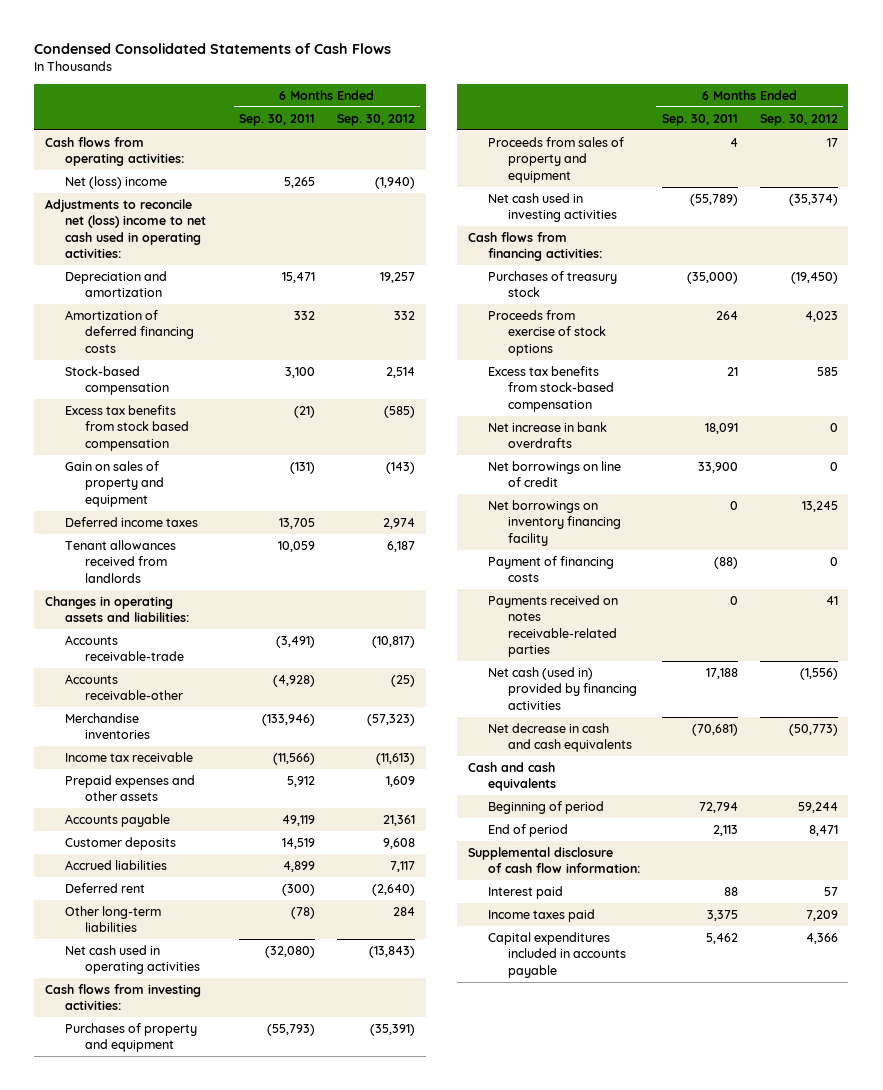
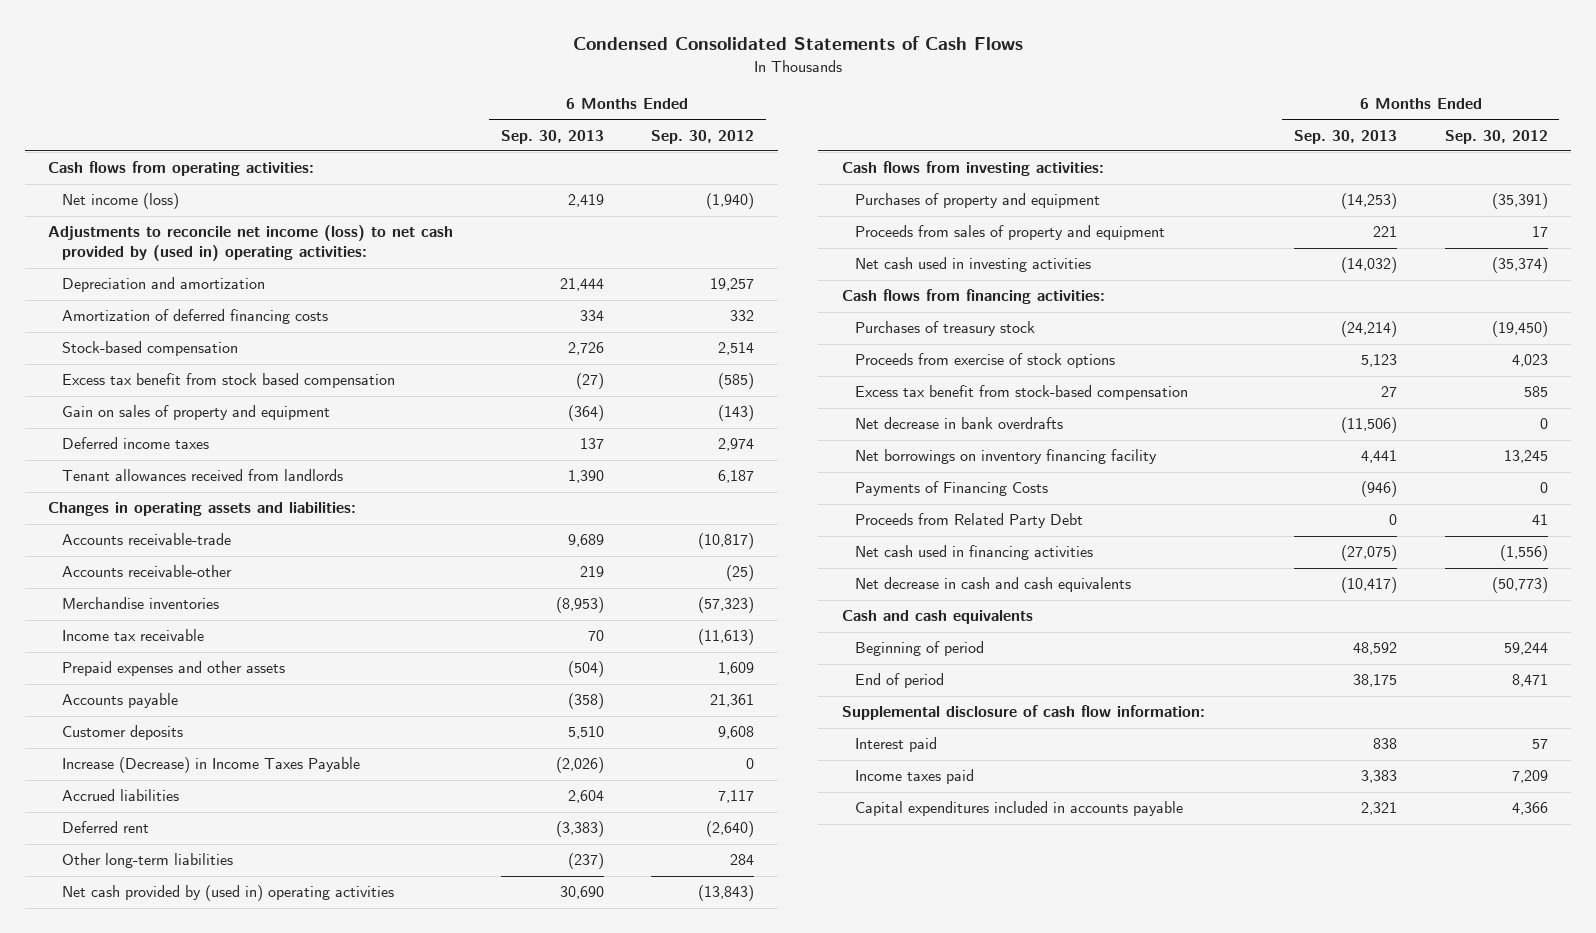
- | 6 Months Ended Sep. 30, 2011 | 6 Months Ended Sep. 30, 2012
+ | 6 Months Ended Sep. 30, 2013 | 6 Months Ended Sep. 30, 2012
- Net (loss) income | 5,265 | (1,940)
- Adjustments to reconcile net (loss) income to net cash used in operating activities:
+ Net income (loss) | 2,419 | (1,940)
+ Adjustments to reconcile net income (loss) to net cash provided by (used in) operating activities:
- Excess tax benefits from stock based compensation | (21) | (585)
+ Excess tax benefit from stock based compensation | (27) | (585)
+ Increase (Decrease) in Income Taxes Payable | (2,026) | 0
- Net cash used in operating activities | (32,080) | (13,843)
+ Net cash provided by (used in) operating activities | 30,690 | (13,843)
- Excess tax benefits from stock-based compensation | 21 | 585
- Net increase in bank overdrafts | 18,091 | 0
- Net borrowings on line of credit | 33,900 | 0
+ Excess tax benefit from stock-based compensation | 27 | 585
+ Net decrease in bank overdrafts | (11,506) | 0
- Payment of financing costs | (88) | 0
- Payments received on notes receivable-related parties | 0 | 41
- Net cash (used in) provided by financing activities | 17,188 | (1,556)
+ Payments of Financing Costs | (946) | 0
+ Proceeds from Related Party Debt | 0 | 41
+ Net cash used in financing activities | (27,075) | (1,556)

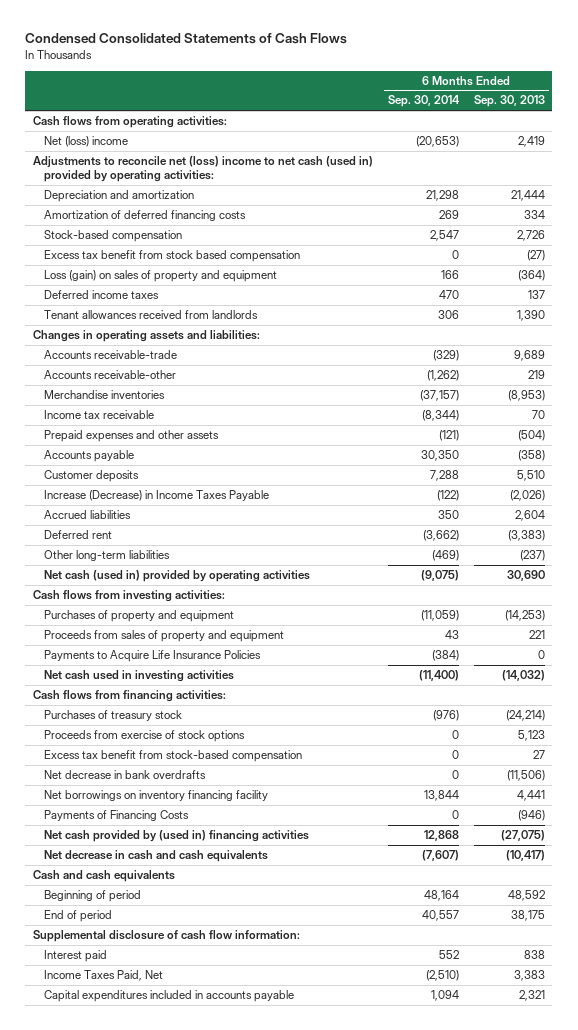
- | 6 Months Ended Sep. 30, 2013 | 6 Months Ended Sep. 30, 2012
+ | 6 Months Ended Sep. 30, 2014 | 6 Months Ended Sep. 30, 2013
- Net income (loss) | 2,419 | (1,940)
- Adjustments to reconcile net income (loss) to net cash provided by (used in) operating activities:
+ Net (loss) income | (20,653) | 2,419
+ Adjustments to reconcile net (loss) income to net cash (used in) provided by operating activities:
- Gain on sales of property and equipment | (364) | (143)
+ Loss (gain) on sales of property and equipment | 166 | (364)
- Net cash provided by (used in) operating activities | 30,690 | (13,843)
+ Net cash (used in) provided by operating activities | (9,075) | 30,690
+ Payments to Acquire Life Insurance Policies | (384) | 0
- Proceeds from Related Party Debt | 0 | 41
- Net cash used in financing activities | (27,075) | (1,556)
+ Net cash provided by (used in) financing activities | 12,868 | (27,075)
- Income taxes paid | 3,383 | 7,209
+ Income Taxes Paid, Net | (2,510) | 3,383

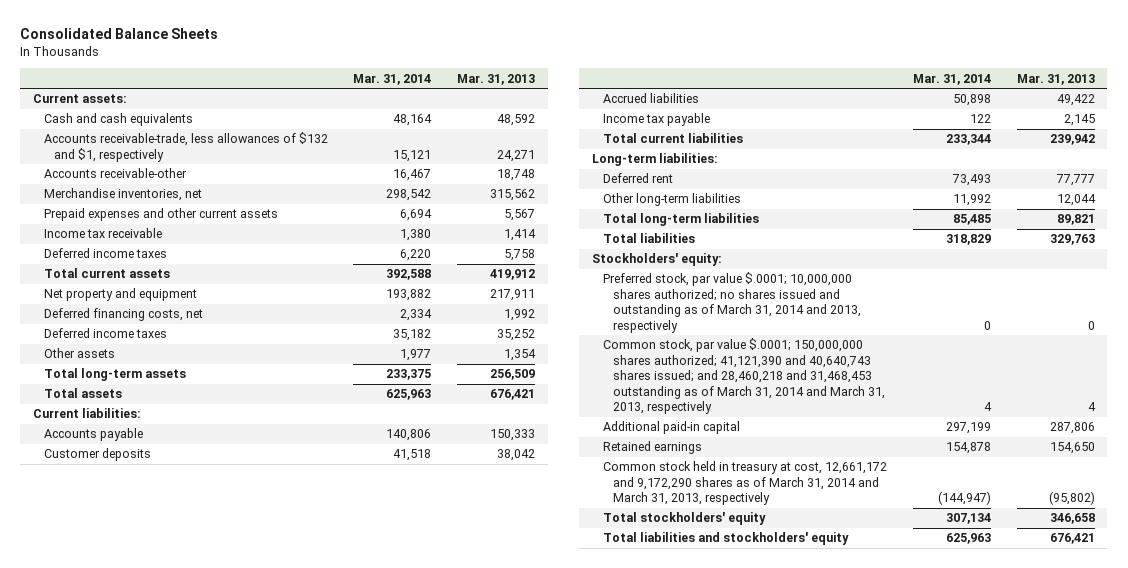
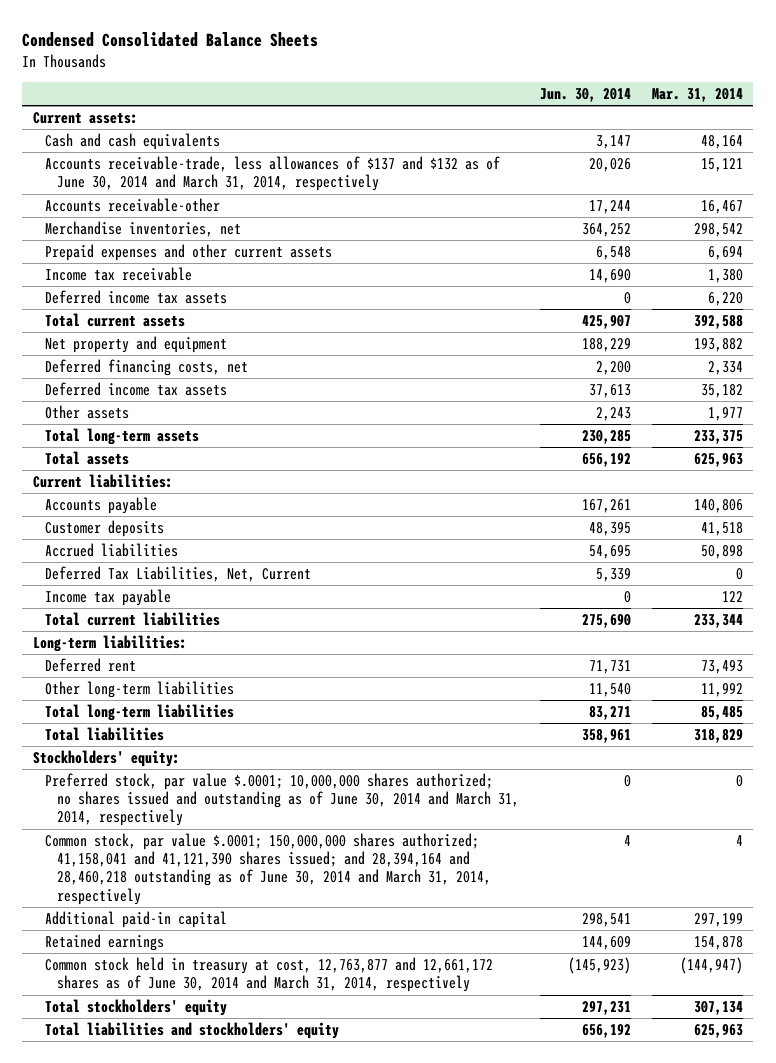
- Consolidated Balance Sheets
+ Condensed Consolidated Balance Sheets
- | Mar. 31, 2014 | Mar. 31, 2013
+ | Jun. 30, 2014 | Mar. 31, 2014
- Accounts receivable-trade, less allowances of $132 and $1, respectively | 15,121 | 24,271
+ Accounts receivable-trade, less allowances of $137 and $132 as of June 30, 2014 and March 31, 2014, respectively | 20,026 | 15,121
- Deferred income taxes | 6,220 | 5,758
+ Deferred income tax assets | 0 | 6,220
- Deferred income taxes | 35,182 | 35,252
+ Deferred income tax assets | 37,613 | 35,182
+ Deferred Tax Liabilities, Net, Current | 5,339 | 0
- Preferred stock, par value $.0001; 10,000,000 shares authorized; no shares issued and outstanding as of March 31, 2014 and 2013, respectively | 0 | 0
- Common stock, par value $.0001; 150,000,000 shares authorized; 41,121,390 and 40,640,743 shares issued; and 28,460,218 and 31,468,453 outstanding as of March 31, 2014 and March 31, 2013, respectively | 4 | 4
+ Preferred stock, par value $.0001; 10,000,000 shares authorized; no shares issued and outstanding as of June 30, 2014 and March 31, 2014, respectively | 0 | 0
+ Common stock, par value $.0001; 150,000,000 shares authorized; 41,158,041 and 41,121,390 shares issued; and 28,394,164 and 28,460,218 outstanding as of June 30, 2014 and March 31, 2014, respectively | 4 | 4
- Common stock held in treasury at cost, 12,661,172 and 9,172,290 shares as of March 31, 2014 and March 31, 2013, respectively | (144,947) | (95,802)
+ Common stock held in treasury at cost, 12,763,877 and 12,661,172 shares as of June 30, 2014 and March 31, 2014, respectively | (145,923) | (144,947)

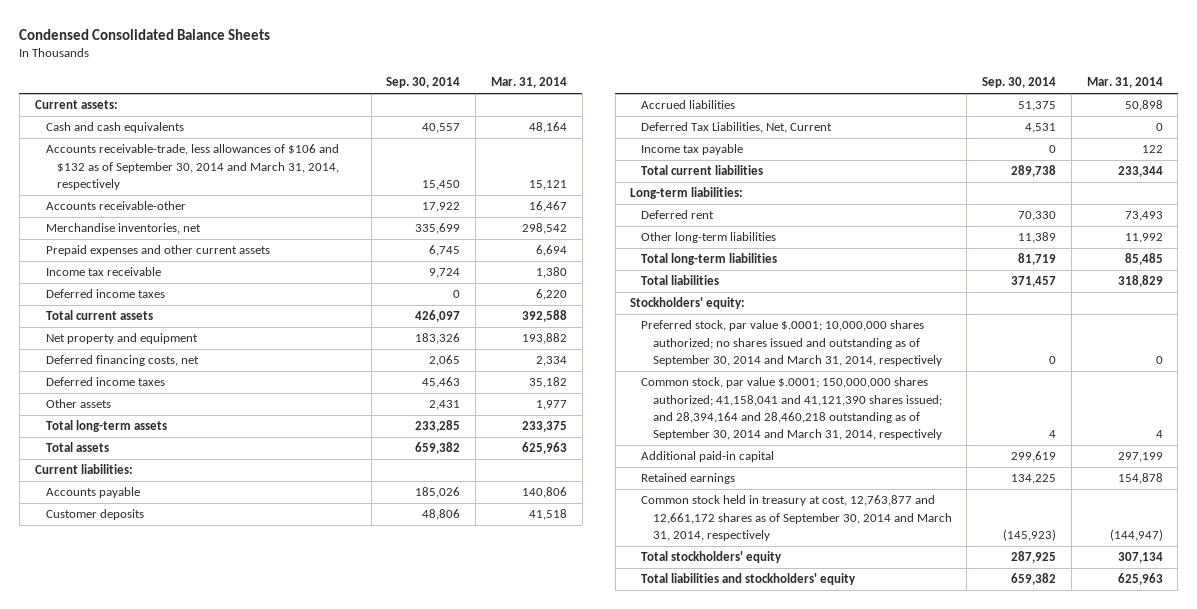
- | Jun. 30, 2014 | Mar. 31, 2014
+ | Sep. 30, 2014 | Mar. 31, 2014
- Accounts receivable-trade, less allowances of $137 and $132 as of June 30, 2014 and March 31, 2014, respectively | 20,026 | 15,121
+ Accounts receivable-trade, less allowances of $106 and $132 as of September 30, 2014 and March 31, 2014, respectively | 15,450 | 15,121
- Deferred income tax assets | 0 | 6,220
+ Deferred income taxes | 0 | 6,220
- Deferred income tax assets | 37,613 | 35,182
+ Deferred income taxes | 45,463 | 35,182
- Preferred stock, par value $.0001; 10,000,000 shares authorized; no shares issued and outstanding as of June 30, 2014 and March 31, 2014, respectively | 0 | 0
- Common stock, par value $.0001; 150,000,000 shares authorized; 41,158,041 and 41,121,390 shares issued; and 28,394,164 and 28,460,218 outstanding as of June 30, 2014 and March 31, 2014, respectively | 4 | 4
+ Preferred stock, par value $.0001; 10,000,000 shares authorized; no shares issued and outstanding as of September 30, 2014 and March 31, 2014, respectively | 0 | 0
+ Common stock, par value $.0001; 150,000,000 shares authorized; 41,158,041 and 41,121,390 shares issued; and 28,394,164 and 28,460,218 outstanding as of September 30, 2014 and March 31, 2014, respectively | 4 | 4
- Common stock held in treasury at cost, 12,763,877 and 12,661,172 shares as of June 30, 2014 and March 31, 2014, respectively | (145,923) | (144,947)
+ Common stock held in treasury at cost, 12,763,877 and 12,661,172 shares as of September 30, 2014 and March 31, 2014, respectively | (145,923) | (144,947)

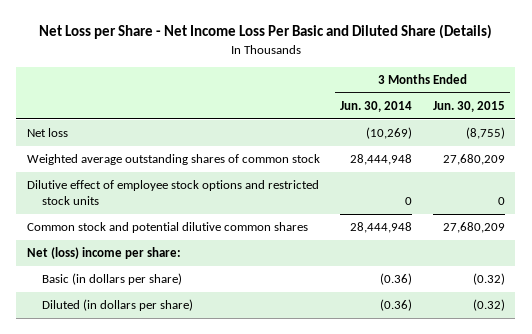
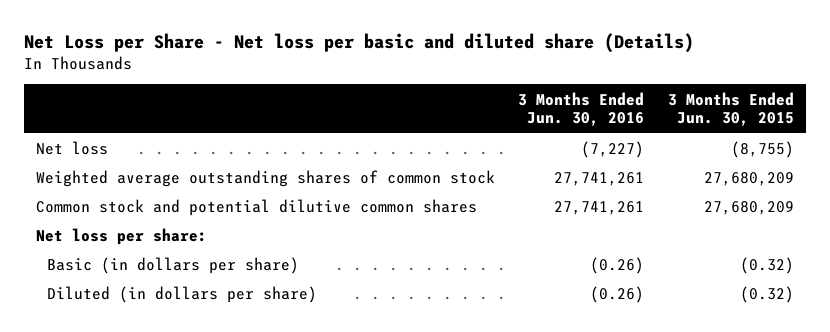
- Net Loss per Share - Net Income Loss Per Basic and Diluted Share (Details)
+ Net Loss per Share - Net loss per basic and diluted share (Details)
- | 3 Months Ended Jun. 30, 2014 | 3 Months Ended Jun. 30, 2015
+ | 3 Months Ended Jun. 30, 2016 | 3 Months Ended Jun. 30, 2015
- Dilutive effect of employee stock options and restricted stock units | 0 | 0
- Net (loss) income per share:
+ Net loss per share:

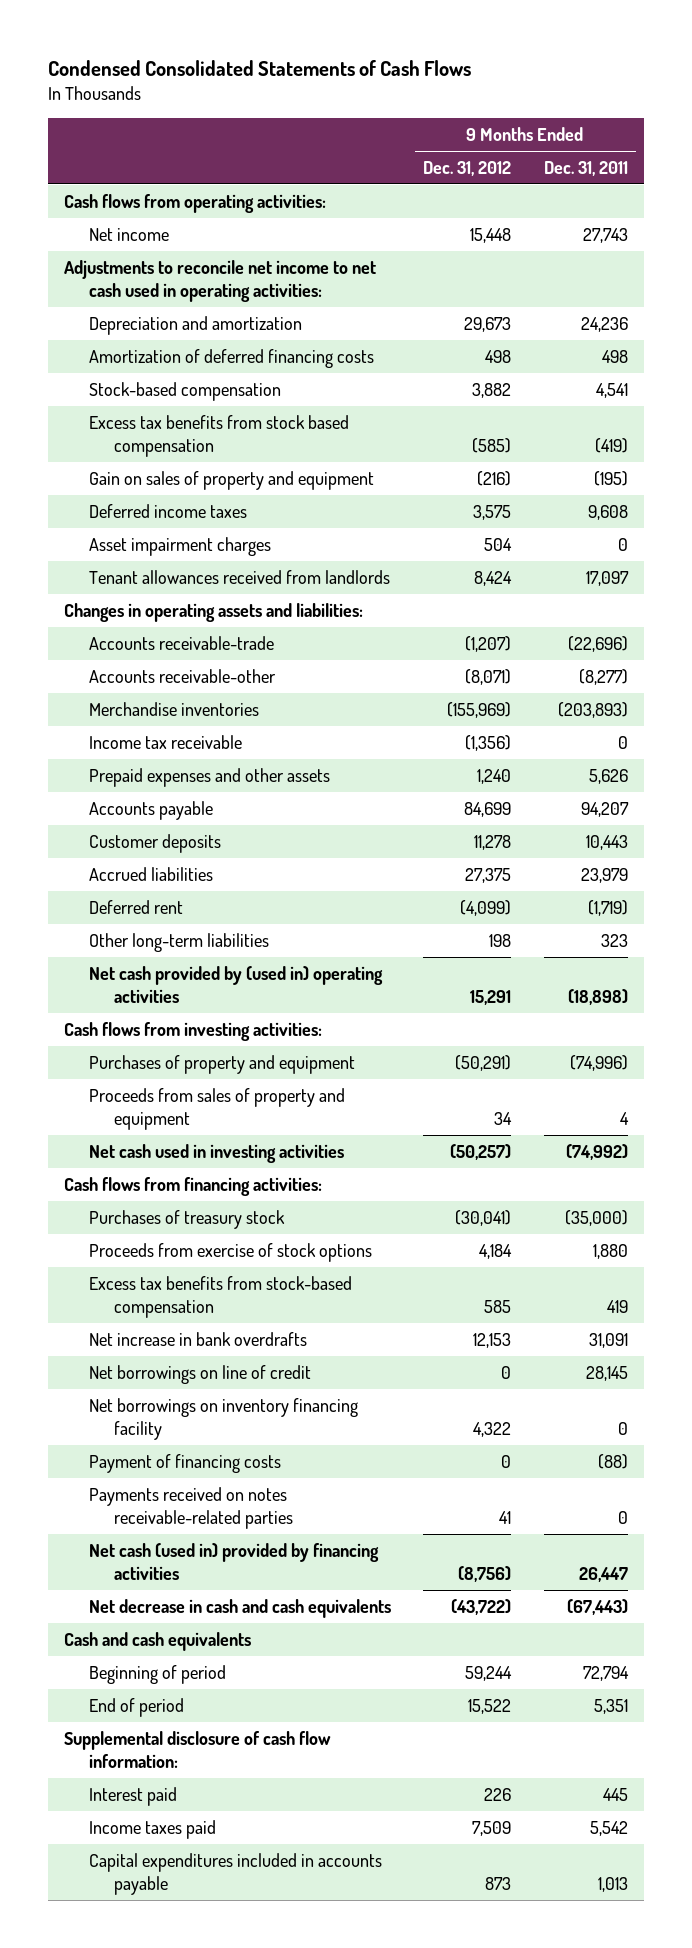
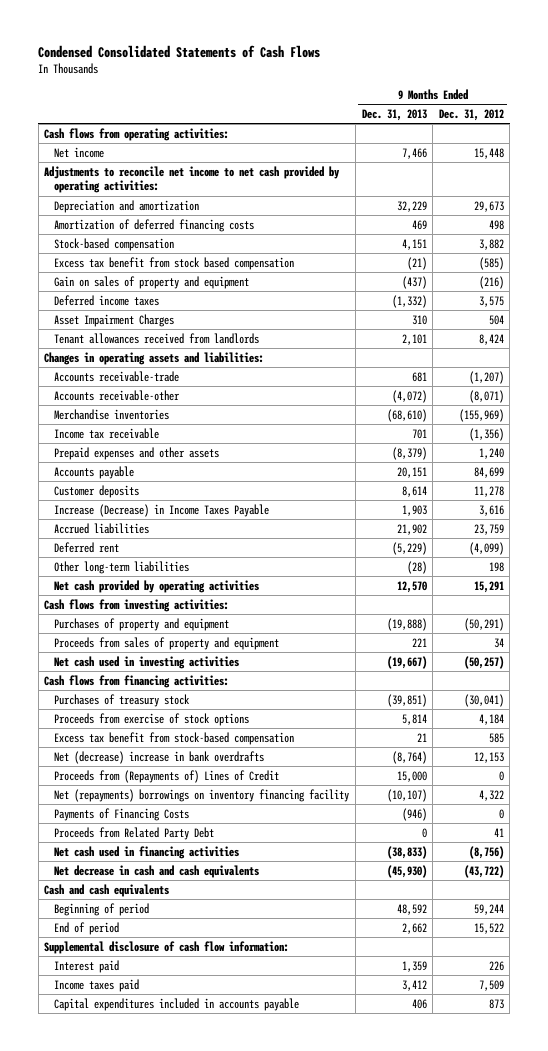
- | 9 Months Ended Dec. 31, 2012 | 9 Months Ended Dec. 31, 2011
+ | 9 Months Ended Dec. 31, 2013 | 9 Months Ended Dec. 31, 2012
- Adjustments to reconcile net income to net cash used in operating activities:
+ Adjustments to reconcile net income to net cash provided by operating activities:
- Excess tax benefits from stock based compensation | (585) | (419)
+ Excess tax benefit from stock based compensation | (21) | (585)
- Asset impairment charges | 504 | 0
+ Asset Impairment Charges | 310 | 504
- Accrued liabilities | 27,375 | 23,979
+ Increase (Decrease) in Income Taxes Payable | 1,903 | 3,616
+ Accrued liabilities | 21,902 | 23,759
- Net cash provided by (used in) operating activities | 15,291 | (18,898)
+ Net cash provided by operating activities | 12,570 | 15,291
- Excess tax benefits from stock-based compensation | 585 | 419
- Net increase in bank overdrafts | 12,153 | 31,091
- Net borrowings on line of credit | 0 | 28,145
- Net borrowings on inventory financing facility | 4,322 | 0
- Payment of financing costs | 0 | (88)
- Payments received on notes receivable-related parties | 41 | 0
- Net cash (used in) provided by financing activities | (8,756) | 26,447
+ Excess tax benefit from stock-based compensation | 21 | 585
+ Net (decrease) increase in bank overdrafts | (8,764) | 12,153
+ Proceeds from (Repayments of) Lines of Credit | 15,000 | 0
+ Net (repayments) borrowings on inventory financing facility | (10,107) | 4,322
+ Payments of Financing Costs | (946) | 0
+ Proceeds from Related Party Debt | 0 | 41
+ Net cash used in financing activities | (38,833) | (8,756)

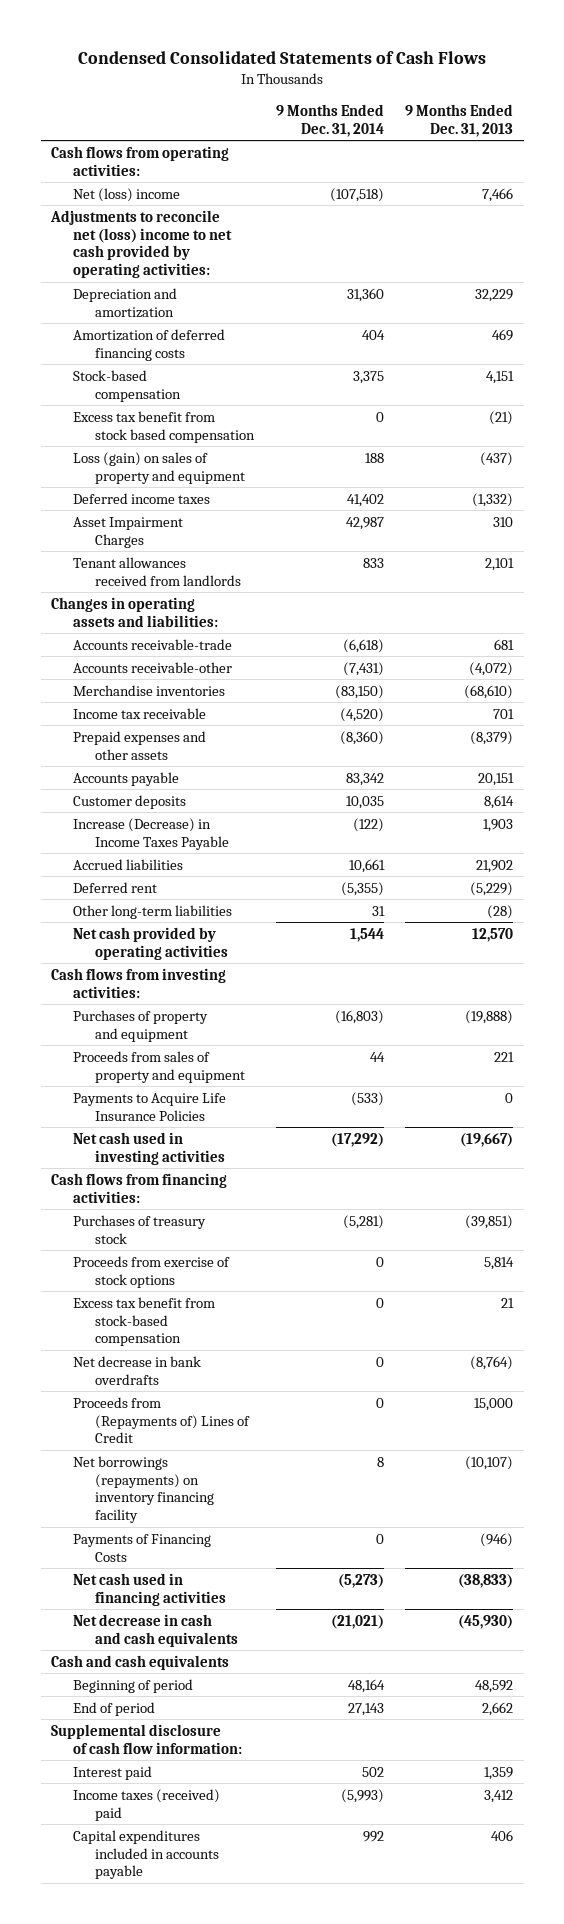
- | 9 Months Ended Dec. 31, 2013 | 9 Months Ended Dec. 31, 2012
+ | 9 Months Ended Dec. 31, 2014 | 9 Months Ended Dec. 31, 2013
- Net income | 7,466 | 15,448
- Adjustments to reconcile net income to net cash provided by operating activities:
+ Net (loss) income | (107,518) | 7,466
+ Adjustments to reconcile net (loss) income to net cash provided by operating activities:
- Gain on sales of property and equipment | (437) | (216)
+ Loss (gain) on sales of property and equipment | 188 | (437)
+ Payments to Acquire Life Insurance Policies | (533) | 0
- Net (decrease) increase in bank overdrafts | (8,764) | 12,153
+ Net decrease in bank overdrafts | 0 | (8,764)
- Net (repayments) borrowings on inventory financing facility | (10,107) | 4,322
+ Net borrowings (repayments) on inventory financing facility | 8 | (10,107)
- Proceeds from Related Party Debt | 0 | 41
- Income taxes paid | 3,412 | 7,509
+ Income taxes (received) paid | (5,993) | 3,412

